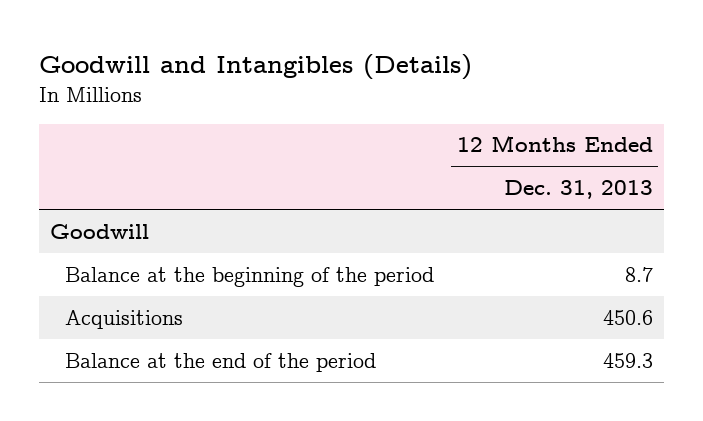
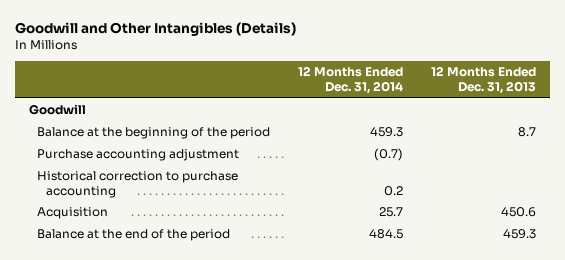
- Goodwill and Intangibles (Details)
+ Goodwill and Other Intangibles (Details)
- | 12 Months Ended Dec. 31, 2013
+ | 12 Months Ended Dec. 31, 2014 | 12 Months Ended Dec. 31, 2013
- Acquisitions | 450.6
+ Purchase accounting adjustment | (0.7) |
+ Historical correction to purchase accounting | 0.2 |
+ Acquisition | 25.7 | 450.6

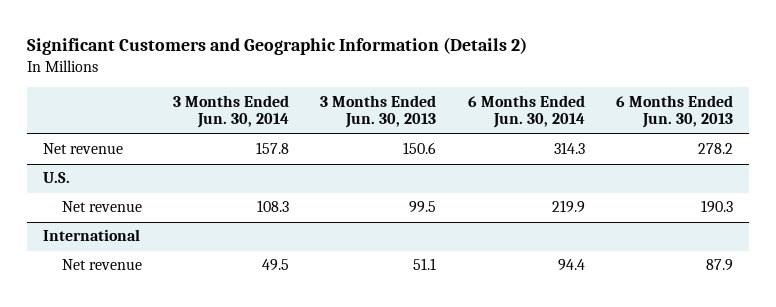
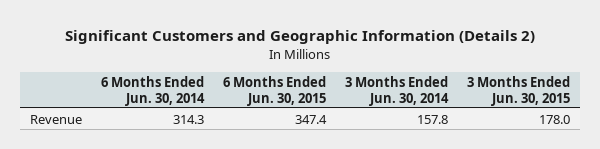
- | 3 Months Ended Jun. 30, 2014 | 3 Months Ended Jun. 30, 2013 | 6 Months Ended Jun. 30, 2014 | 6 Months Ended Jun. 30, 2013
+ | 6 Months Ended Jun. 30, 2014 | 6 Months Ended Jun. 30, 2015 | 3 Months Ended Jun. 30, 2014 | 3 Months Ended Jun. 30, 2015
- Net revenue | 157.8 | 150.6 | 314.3 | 278.2
- U.S.
- Net revenue | 108.3 | 99.5 | 219.9 | 190.3
- International
- Net revenue | 49.5 | 51.1 | 94.4 | 87.9
+ Revenue | 314.3 | 347.4 | 157.8 | 178.0

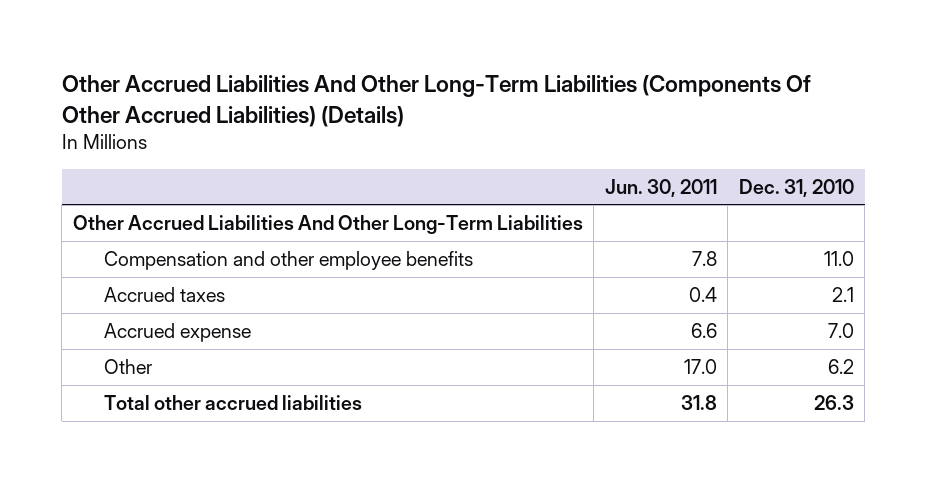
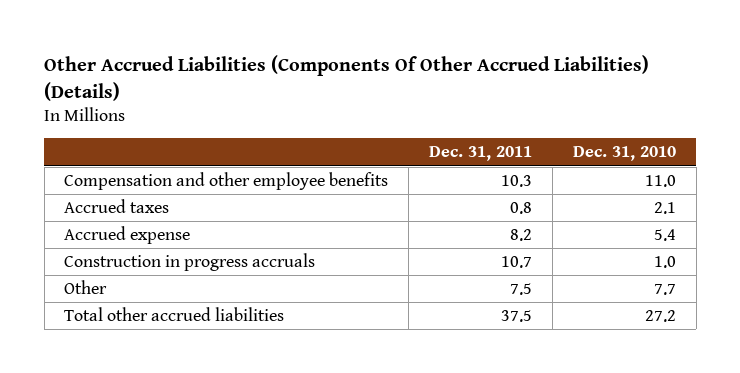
- Other Accrued Liabilities And Other Long-Term Liabilities (Components Of Other Accrued Liabilities) (Details)
+ Other Accrued Liabilities (Components Of Other Accrued Liabilities) (Details)
- | Jun. 30, 2011 | Dec. 31, 2010
+ | Dec. 31, 2011 | Dec. 31, 2010
- Other Accrued Liabilities And Other Long-Term Liabilities
- Accrued expense | 6.6 | 7.0
- Other | 17.0 | 6.2
- Total other accrued liabilities | 31.8 | 26.3
+ Accrued expense | 8.2 | 5.4
+ Construction in progress accruals | 10.7 | 1.0
+ Other | 7.5 | 7.7
+ Total other accrued liabilities | 37.5 | 27.2

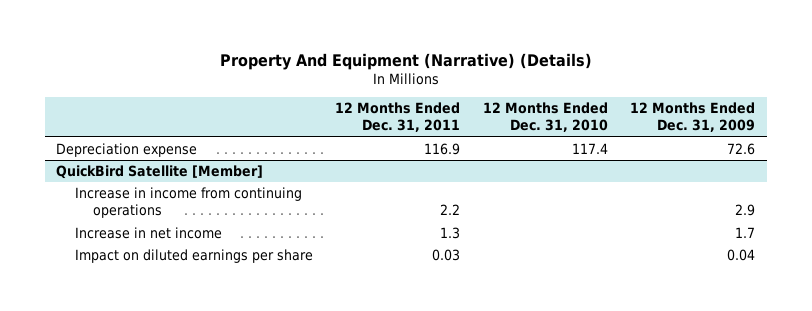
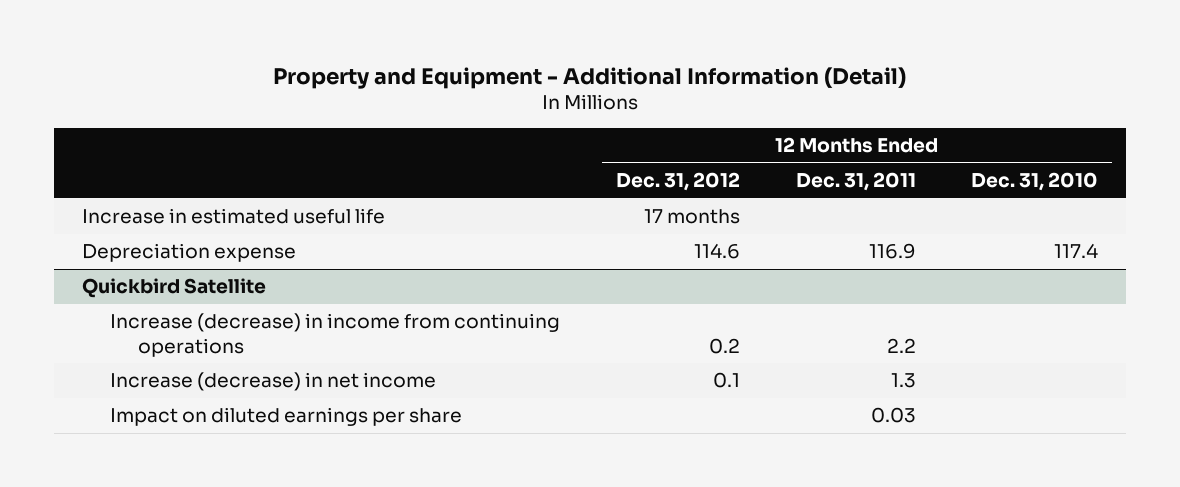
- Property And Equipment (Narrative) (Details)
+ Property and Equipment - Additional Information (Detail)
- | 12 Months Ended Dec. 31, 2011 | 12 Months Ended Dec. 31, 2010 | 12 Months Ended Dec. 31, 2009
+ | 12 Months Ended Dec. 31, 2012 | 12 Months Ended Dec. 31, 2011 | 12 Months Ended Dec. 31, 2010
+ Increase in estimated useful life | 17 months | |
- QuickBird Satellite [Member]
- Increase in income from continuing operations | 2.2 | | 2.9
- Increase in net income | 1.3 | | 1.7
+ Quickbird Satellite
+ Increase (decrease) in income from continuing operations | 0.2 | 2.2 |
+ Increase (decrease) in net income | 0.1 | 1.3 |

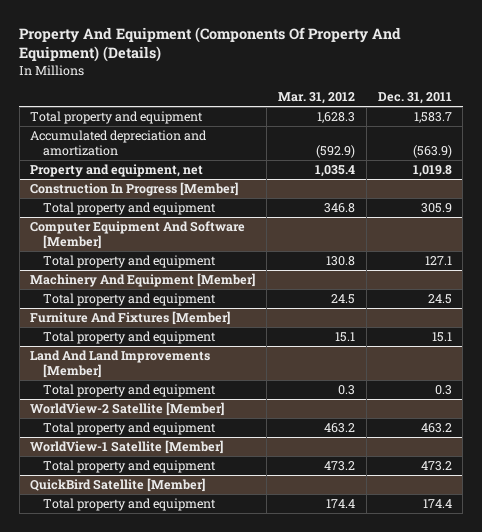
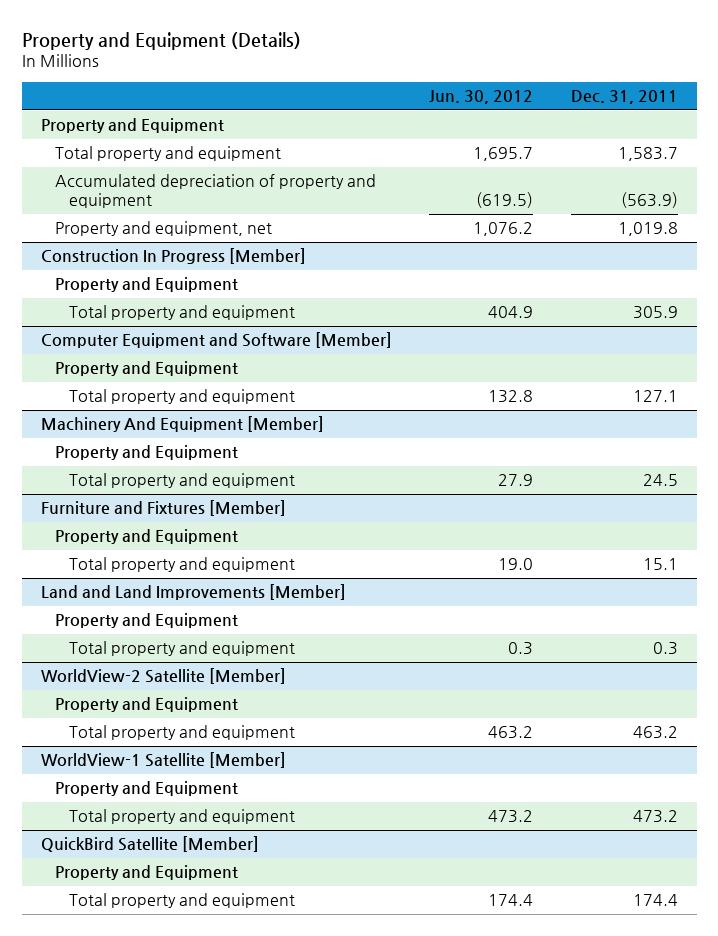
- Property And Equipment (Components Of Property And Equipment) (Details)
+ Property and Equipment (Details)
- | Mar. 31, 2012 | Dec. 31, 2011
+ | Jun. 30, 2012 | Dec. 31, 2011
+ Property and Equipment
- Accumulated depreciation and amortization | (592.9) | (563.9)
+ Accumulated depreciation of property and equipment | (619.5) | (563.9)
@ Construction In Progress [Member]
+ Property and Equipment
- Computer Equipment And Software [Member]
+ Computer Equipment and Software [Member]
+ Property and Equipment
@ Machinery And Equipment [Member]
+ Property and Equipment
- Furniture And Fixtures [Member]
+ Furniture and Fixtures [Member]
+ Property and Equipment
- Land And Land Improvements [Member]
+ Land and Land Improvements [Member]
+ Property and Equipment
@ WorldView-2 Satellite [Member]
+ Property and Equipment
@ WorldView-1 Satellite [Member]
+ Property and Equipment
@ QuickBird Satellite [Member]
+ Property and Equipment

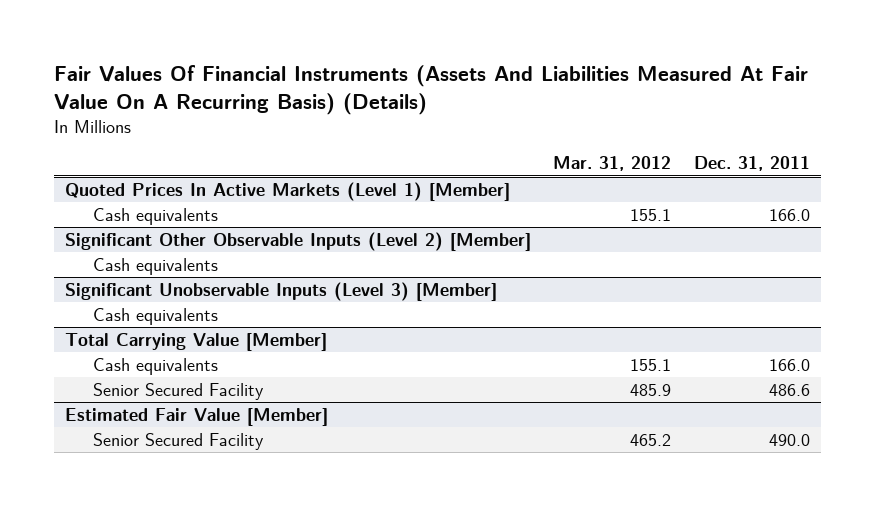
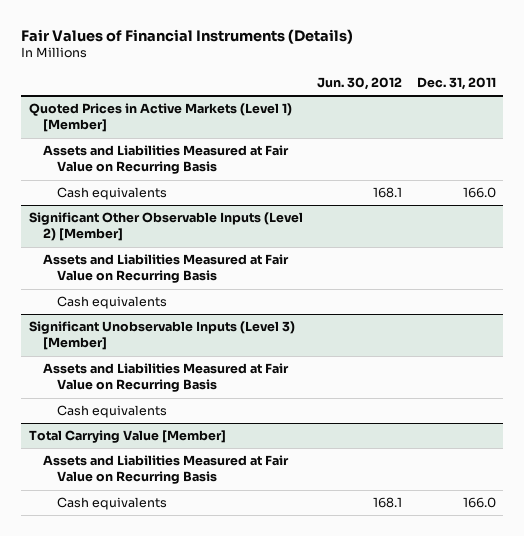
- Fair Values Of Financial Instruments (Assets And Liabilities Measured At Fair Value On A Recurring Basis) (Details)
+ Fair Values of Financial Instruments (Details)
- | Mar. 31, 2012 | Dec. 31, 2011
+ | Jun. 30, 2012 | Dec. 31, 2011
- Quoted Prices In Active Markets (Level 1) [Member]
+ Quoted Prices in Active Markets (Level 1) [Member]
+ Assets and Liabilities Measured at Fair Value on Recurring Basis
@ Significant Other Observable Inputs (Level 2) [Member]
+ Assets and Liabilities Measured at Fair Value on Recurring Basis
@ Significant Unobservable Inputs (Level 3) [Member]
+ Assets and Liabilities Measured at Fair Value on Recurring Basis
@ Total Carrying Value [Member]
+ Assets and Liabilities Measured at Fair Value on Recurring Basis
- Senior Secured Facility | 485.9 | 486.6
- Estimated Fair Value [Member]
- Senior Secured Facility | 465.2 | 490.0

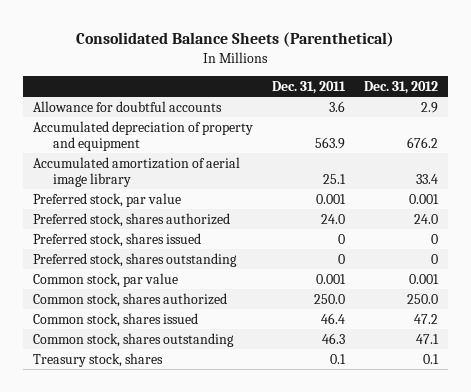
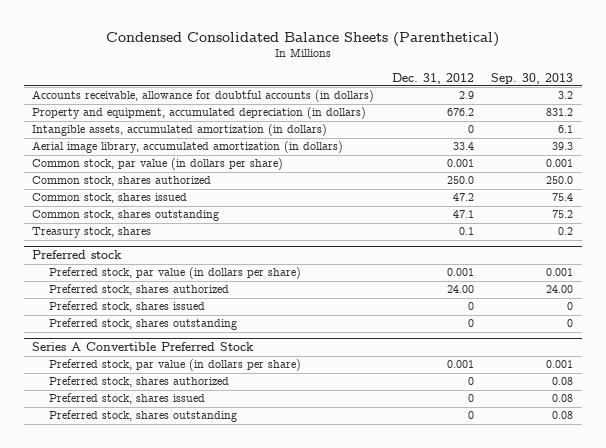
- Consolidated Balance Sheets (Parenthetical)
+ Condensed Consolidated Balance Sheets (Parenthetical)
- | Dec. 31, 2011 | Dec. 31, 2012
+ | Dec. 31, 2012 | Sep. 30, 2013
- Allowance for doubtful accounts | 3.6 | 2.9
- Accumulated depreciation of property and equipment | 563.9 | 676.2
- Accumulated amortization of aerial image library | 25.1 | 33.4
- Preferred stock, par value | 0.001 | 0.001
- Preferred stock, shares authorized | 24.0 | 24.0
- Preferred stock, shares issued | 0 | 0
- Preferred stock, shares outstanding | 0 | 0
- Common stock, par value | 0.001 | 0.001
+ Accounts receivable, allowance for doubtful accounts (in dollars) | 2.9 | 3.2
+ Property and equipment, accumulated depreciation (in dollars) | 676.2 | 831.2
+ Intangible assets, accumulated amortization (in dollars) | 0 | 6.1
+ Aerial image library, accumulated amortization (in dollars) | 33.4 | 39.3
+ Common stock, par value (in dollars per share) | 0.001 | 0.001
+ Preferred stock
+ Preferred stock, par value (in dollars per share) | 0.001 | 0.001
+ Preferred stock, shares authorized | 24.00 | 24.00
+ Preferred stock, shares issued | 0 | 0
+ Preferred stock, shares outstanding | 0 | 0
+ Series A Convertible Preferred Stock
+ Preferred stock, par value (in dollars per share) | 0.001 | 0.001
+ Preferred stock, shares authorized | 0 | 0.08
+ Preferred stock, shares issued | 0 | 0.08
+ Preferred stock, shares outstanding | 0 | 0.08

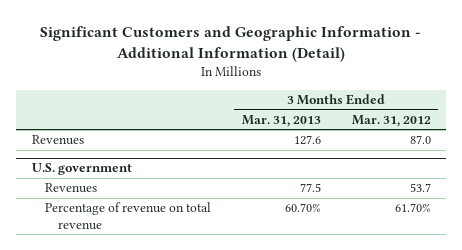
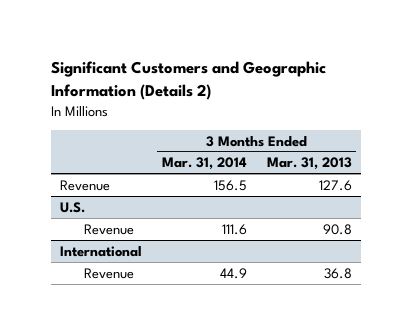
- Significant Customers and Geographic Information - Additional Information (Detail)
+ Significant Customers and Geographic Information (Details 2)
- | 3 Months Ended Mar. 31, 2013 | 3 Months Ended Mar. 31, 2012
+ | 3 Months Ended Mar. 31, 2014 | 3 Months Ended Mar. 31, 2013
- Revenues | 127.6 | 87.0
- U.S. government
- Revenues | 77.5 | 53.7
- Percentage of revenue on total revenue | 60.70% | 61.70%
+ Revenue | 156.5 | 127.6
+ U.S.
+ Revenue | 111.6 | 90.8
+ International
+ Revenue | 44.9 | 36.8

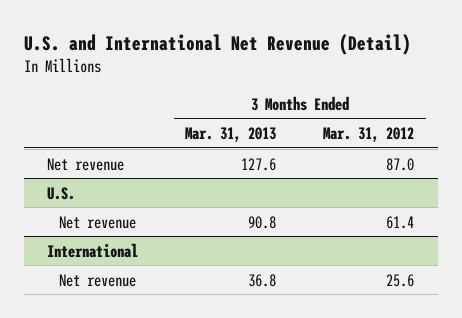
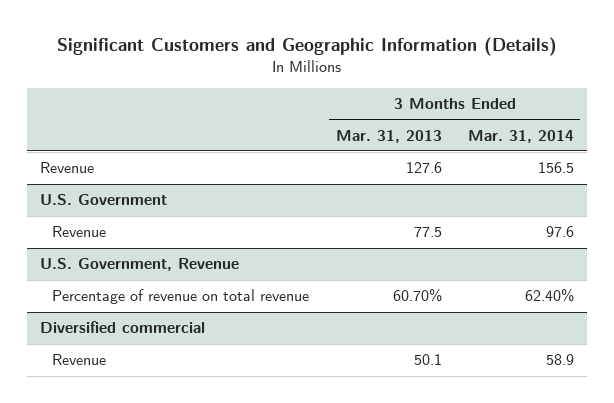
- U.S. and International Net Revenue (Detail)
+ Significant Customers and Geographic Information (Details)
- | 3 Months Ended Mar. 31, 2013 | 3 Months Ended Mar. 31, 2012
+ | 3 Months Ended Mar. 31, 2013 | 3 Months Ended Mar. 31, 2014
- Net revenue | 127.6 | 87.0
- U.S.
- Net revenue | 90.8 | 61.4
- International
- Net revenue | 36.8 | 25.6
+ Revenue | 127.6 | 156.5
+ U.S. Government
+ Revenue | 77.5 | 97.6
+ U.S. Government, Revenue
+ Percentage of revenue on total revenue | 60.70% | 62.40%
+ Diversified commercial
+ Revenue | 50.1 | 58.9

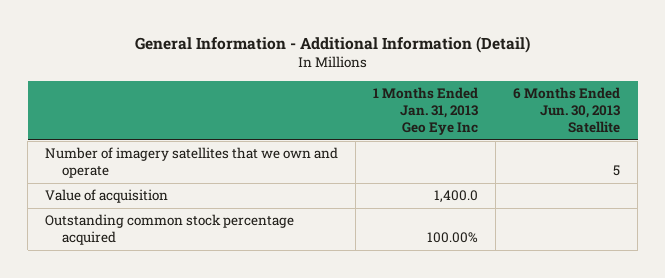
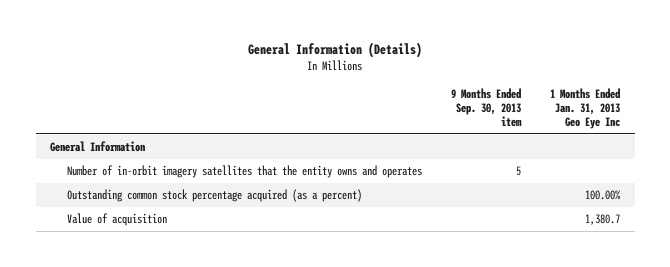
- General Information - Additional Information (Detail)
+ General Information (Details)
- | 1 Months Ended Jan. 31, 2013 Geo Eye Inc | 6 Months Ended Jun. 30, 2013 Satellite
+ | 9 Months Ended Sep. 30, 2013 item | 1 Months Ended Jan. 31, 2013 Geo Eye Inc
- Number of imagery satellites that we own and operate | | 5
- Value of acquisition | 1,400.0 |
- Outstanding common stock percentage acquired | 100.00% |
+ General Information
+ Number of in-orbit imagery satellites that the entity owns and operates | 5 |
+ Outstanding common stock percentage acquired (as a percent) | | 100.00%
+ Value of acquisition | | 1,380.7

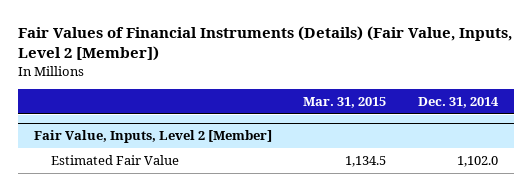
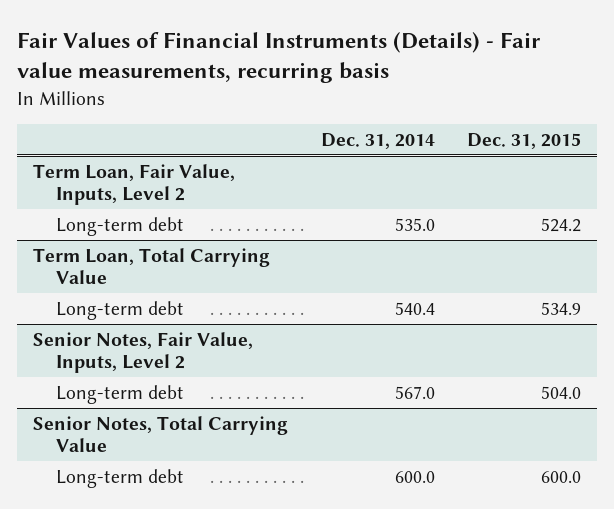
- Fair Values of Financial Instruments (Details) (Fair Value, Inputs, Level 2 [Member])
+ Fair Values of Financial Instruments (Details) - Fair value measurements, recurring basis
- | Mar. 31, 2015 | Dec. 31, 2014
+ | Dec. 31, 2014 | Dec. 31, 2015
- Fair Value, Inputs, Level 2 [Member]
- Estimated Fair Value | 1,134.5 | 1,102.0
+ Term Loan, Fair Value, Inputs, Level 2
+ Long-term debt | 535.0 | 524.2
+ Term Loan, Total Carrying Value
+ Long-term debt | 540.4 | 534.9
+ Senior Notes, Fair Value, Inputs, Level 2
+ Long-term debt | 567.0 | 504.0
+ Senior Notes, Total Carrying Value
+ Long-term debt | 600.0 | 600.0

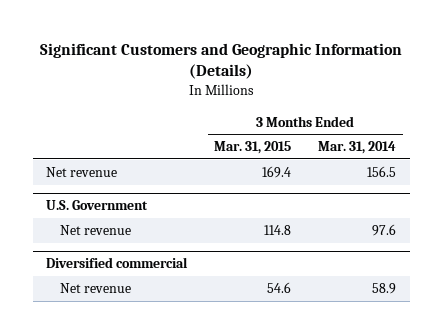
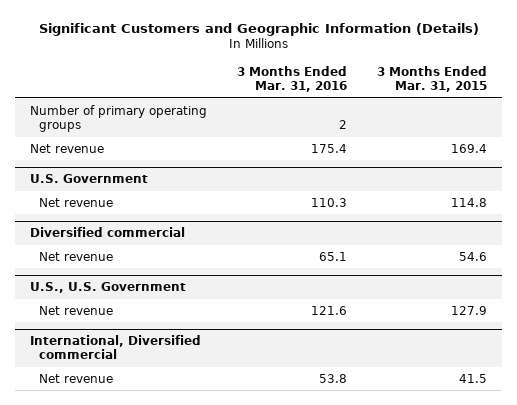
- | 3 Months Ended Mar. 31, 2015 | 3 Months Ended Mar. 31, 2014
+ | 3 Months Ended Mar. 31, 2016 | 3 Months Ended Mar. 31, 2015
+ Number of primary operating groups | 2 |
+ U.S., U.S. Government
+ Net revenue | 121.6 | 127.9
+ International, Diversified commercial
+ Net revenue | 53.8 | 41.5

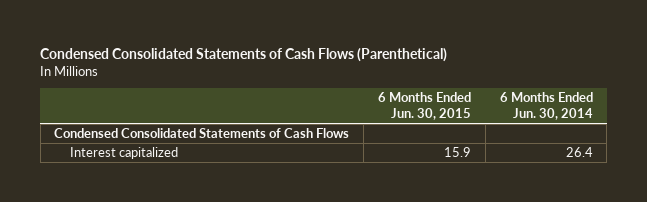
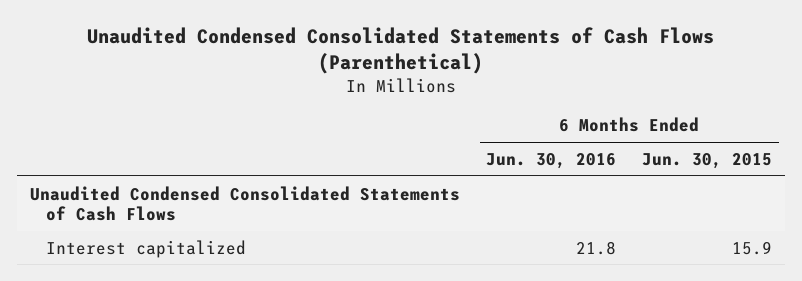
- Condensed Consolidated Statements of Cash Flows (Parenthetical)
+ Unaudited Condensed Consolidated Statements of Cash Flows (Parenthetical)
- | 6 Months Ended Jun. 30, 2015 | 6 Months Ended Jun. 30, 2014
+ | 6 Months Ended Jun. 30, 2016 | 6 Months Ended Jun. 30, 2015
- Condensed Consolidated Statements of Cash Flows
+ Unaudited Condensed Consolidated Statements of Cash Flows

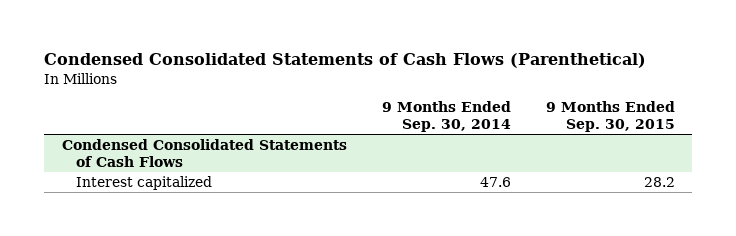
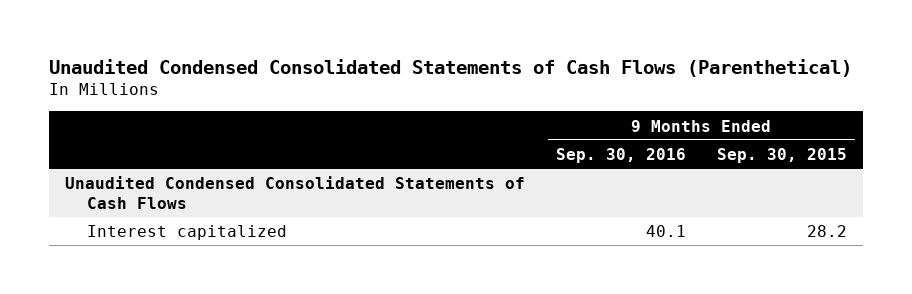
- Condensed Consolidated Statements of Cash Flows (Parenthetical)
+ Unaudited Condensed Consolidated Statements of Cash Flows (Parenthetical)
- | 9 Months Ended Sep. 30, 2014 | 9 Months Ended Sep. 30, 2015
+ | 9 Months Ended Sep. 30, 2016 | 9 Months Ended Sep. 30, 2015
- Condensed Consolidated Statements of Cash Flows
+ Unaudited Condensed Consolidated Statements of Cash Flows

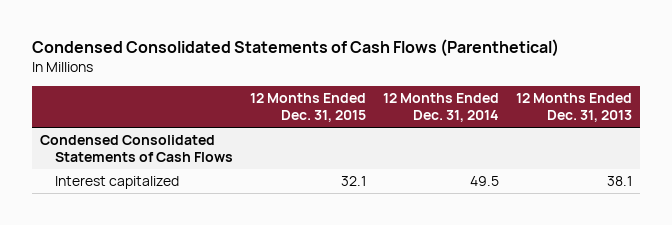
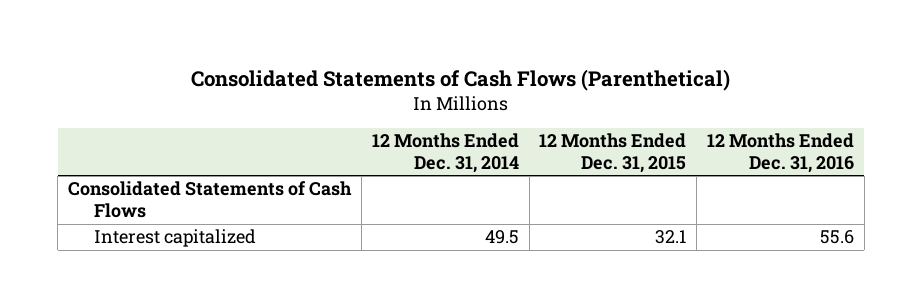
- Condensed Consolidated Statements of Cash Flows (Parenthetical)
+ Consolidated Statements of Cash Flows (Parenthetical)
- | 12 Months Ended Dec. 31, 2015 | 12 Months Ended Dec. 31, 2014 | 12 Months Ended Dec. 31, 2013
+ | 12 Months Ended Dec. 31, 2014 | 12 Months Ended Dec. 31, 2015 | 12 Months Ended Dec. 31, 2016
- Condensed Consolidated Statements of Cash Flows
+ Consolidated Statements of Cash Flows

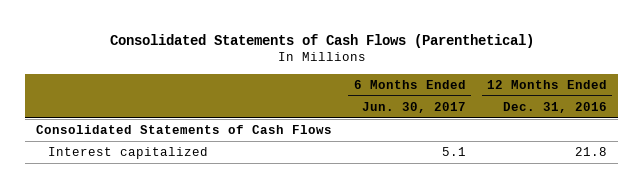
- | 12 Months Ended Dec. 31, 2014 | 12 Months Ended Dec. 31, 2015 | 12 Months Ended Dec. 31, 2016
+ | 6 Months Ended Jun. 30, 2017 | 12 Months Ended Dec. 31, 2016
- Interest capitalized | 49.5 | 32.1 | 55.6
+ Interest capitalized | 5.1 | 21.8

